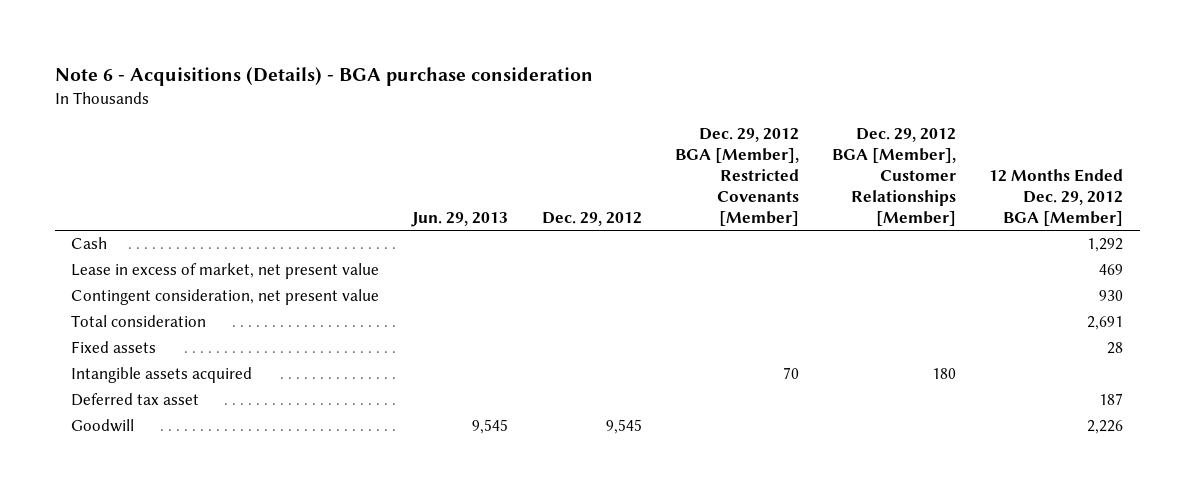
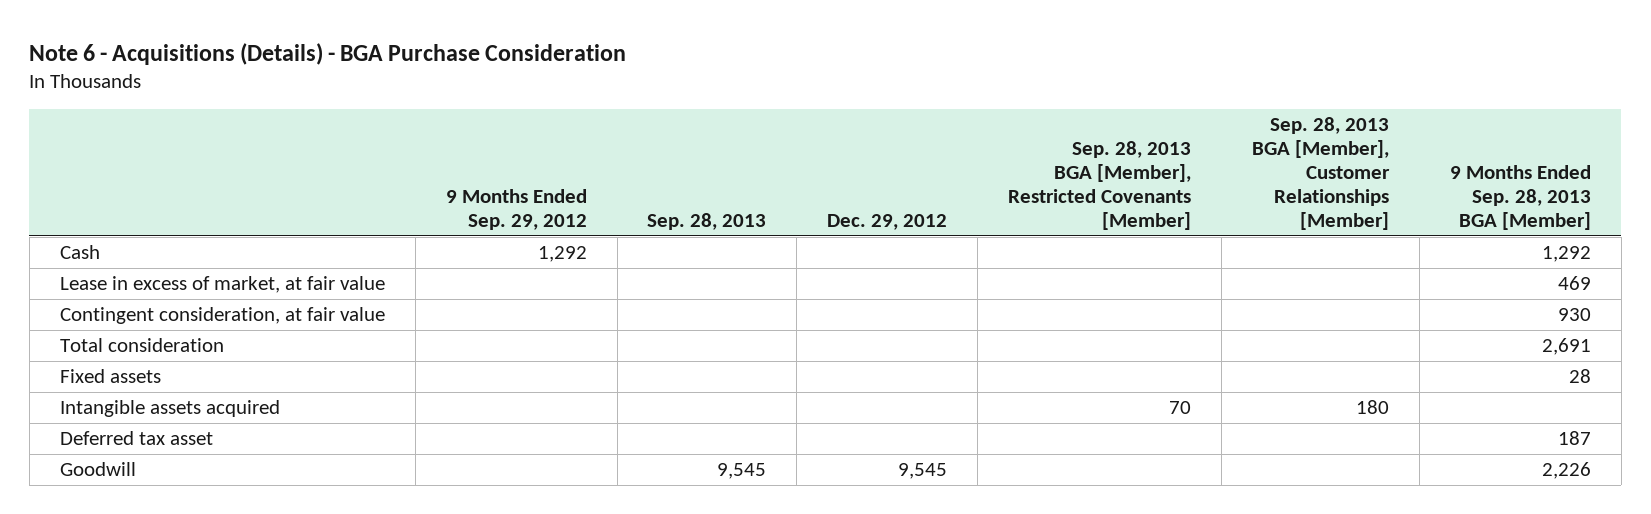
- Note 6 - Acquisitions (Details) - BGA purchase consideration
+ Note 6 - Acquisitions (Details) - BGA Purchase Consideration
- | Jun. 29, 2013 | Dec. 29, 2012 | Dec. 29, 2012 BGA [Member], Restricted Covenants [Member] | Dec. 29, 2012 BGA [Member], Customer Relationships [Member] | 12 Months Ended Dec. 29, 2012 BGA [Member]
+ | 9 Months Ended Sep. 29, 2012 | Sep. 28, 2013 | Dec. 29, 2012 | Sep. 28, 2013 BGA [Member], Restricted Covenants [Member] | Sep. 28, 2013 BGA [Member], Customer Relationships [Member] | 9 Months Ended Sep. 28, 2013 BGA [Member]
- Lease in excess of market, net present value | | | | | 469
- Contingent consideration, net present value | | | | | 930
+ Lease in excess of market, at fair value | | | | | | 469
+ Contingent consideration, at fair value | | | | | | 930

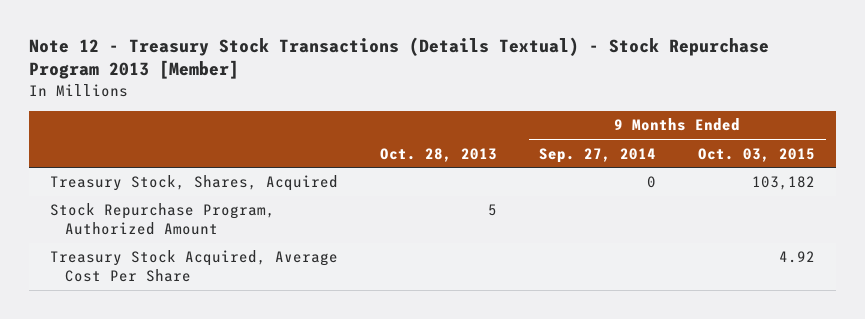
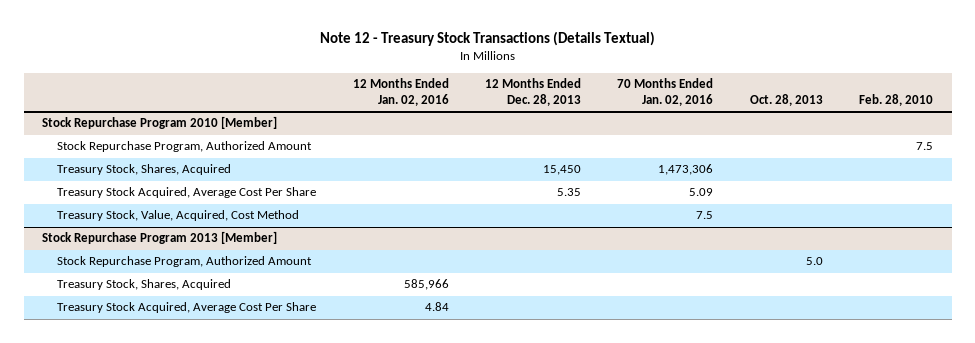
- Note 12 - Treasury Stock Transactions (Details Textual) - Stock Repurchase Program 2013 [Member]
+ Note 12 - Treasury Stock Transactions (Details Textual)
- | Oct. 28, 2013 | 9 Months Ended Sep. 27, 2014 | 9 Months Ended Oct. 03, 2015
+ | 12 Months Ended Jan. 02, 2016 | 12 Months Ended Dec. 28, 2013 | 70 Months Ended Jan. 02, 2016 | Oct. 28, 2013 | Feb. 28, 2010
- Treasury Stock, Shares, Acquired | | 0 | 103,182
- Stock Repurchase Program, Authorized Amount | 5 | |
- Treasury Stock Acquired, Average Cost Per Share | | | 4.92
+ Stock Repurchase Program 2010 [Member]
+ Stock Repurchase Program, Authorized Amount | | | | | 7.5
+ Treasury Stock, Shares, Acquired | | 15,450 | 1,473,306 | |
+ Treasury Stock Acquired, Average Cost Per Share | | 5.35 | 5.09 | |
+ Treasury Stock, Value, Acquired, Cost Method | | | 7.5 | |
+ Stock Repurchase Program 2013 [Member]
+ Stock Repurchase Program, Authorized Amount | | | | 5.0 |
+ Treasury Stock, Shares, Acquired | 585,966 | | | |
+ Treasury Stock Acquired, Average Cost Per Share | 4.84 | | | |

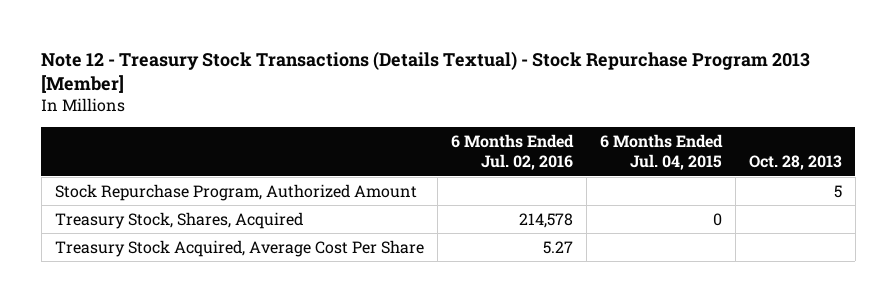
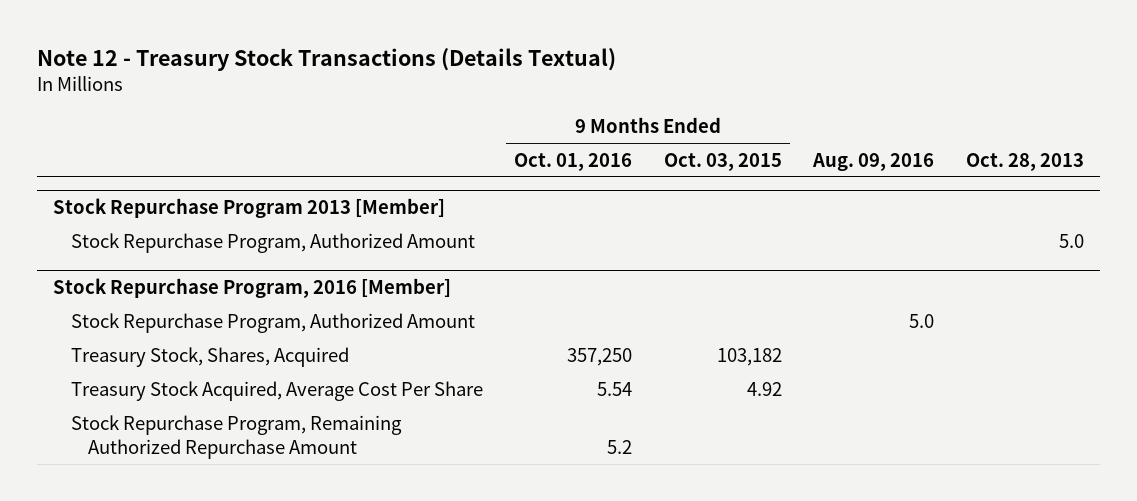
- Note 12 - Treasury Stock Transactions (Details Textual) - Stock Repurchase Program 2013 [Member]
+ Note 12 - Treasury Stock Transactions (Details Textual)
- | 6 Months Ended Jul. 02, 2016 | 6 Months Ended Jul. 04, 2015 | Oct. 28, 2013
+ | 9 Months Ended Oct. 01, 2016 | 9 Months Ended Oct. 03, 2015 | Aug. 09, 2016 | Oct. 28, 2013
- Stock Repurchase Program, Authorized Amount | | | 5
- Treasury Stock, Shares, Acquired | 214,578 | 0 |
- Treasury Stock Acquired, Average Cost Per Share | 5.27 | |
+ Stock Repurchase Program 2013 [Member]
+ Stock Repurchase Program, Authorized Amount | | | | 5.0
+ Stock Repurchase Program, 2016 [Member]
+ Stock Repurchase Program, Authorized Amount | | | 5.0 |
+ Treasury Stock, Shares, Acquired | 357,250 | 103,182 | |
+ Treasury Stock Acquired, Average Cost Per Share | 5.54 | 4.92 | |
+ Stock Repurchase Program, Remaining Authorized Repurchase Amount | 5.2 | | |

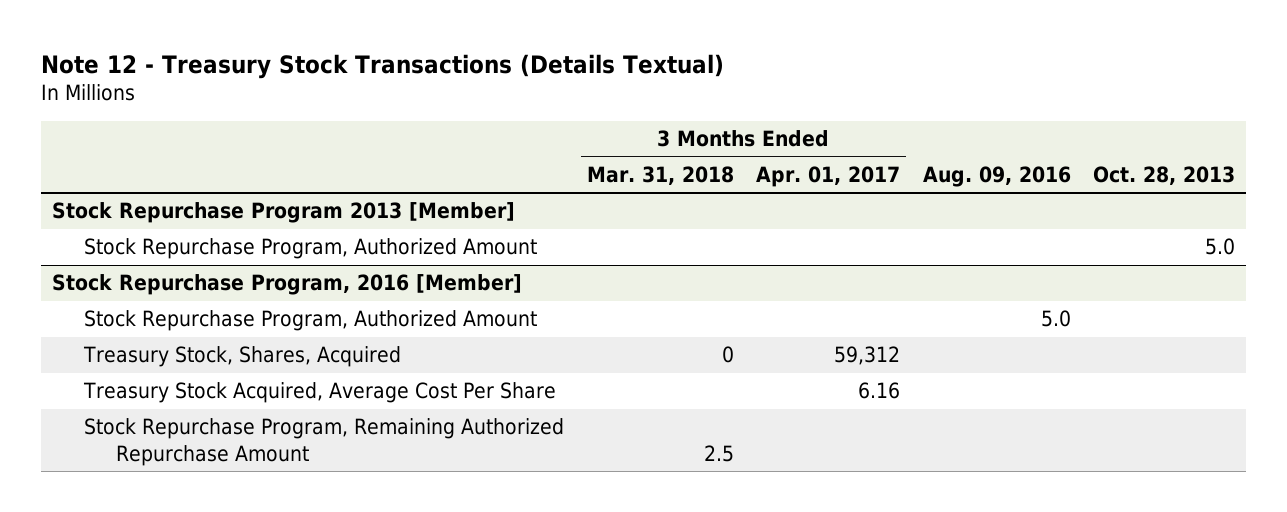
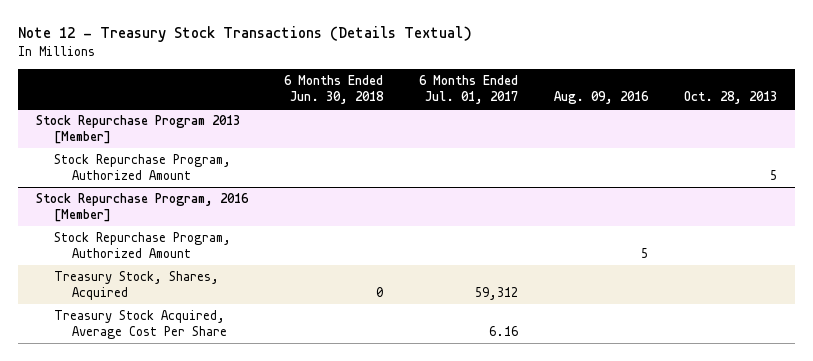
- | 3 Months Ended Mar. 31, 2018 | 3 Months Ended Apr. 01, 2017 | Aug. 09, 2016 | Oct. 28, 2013
+ | 6 Months Ended Jun. 30, 2018 | 6 Months Ended Jul. 01, 2017 | Aug. 09, 2016 | Oct. 28, 2013
@ Stock Repurchase Program 2013 [Member]
- Stock Repurchase Program, Authorized Amount | | | | 5.0
+ Stock Repurchase Program, Authorized Amount | | | | 5
@ Stock Repurchase Program, 2016 [Member]
- Stock Repurchase Program, Authorized Amount | | | 5.0 |
+ Stock Repurchase Program, Authorized Amount | | | 5 |
- Stock Repurchase Program, Remaining Authorized Repurchase Amount | 2.5 | | |

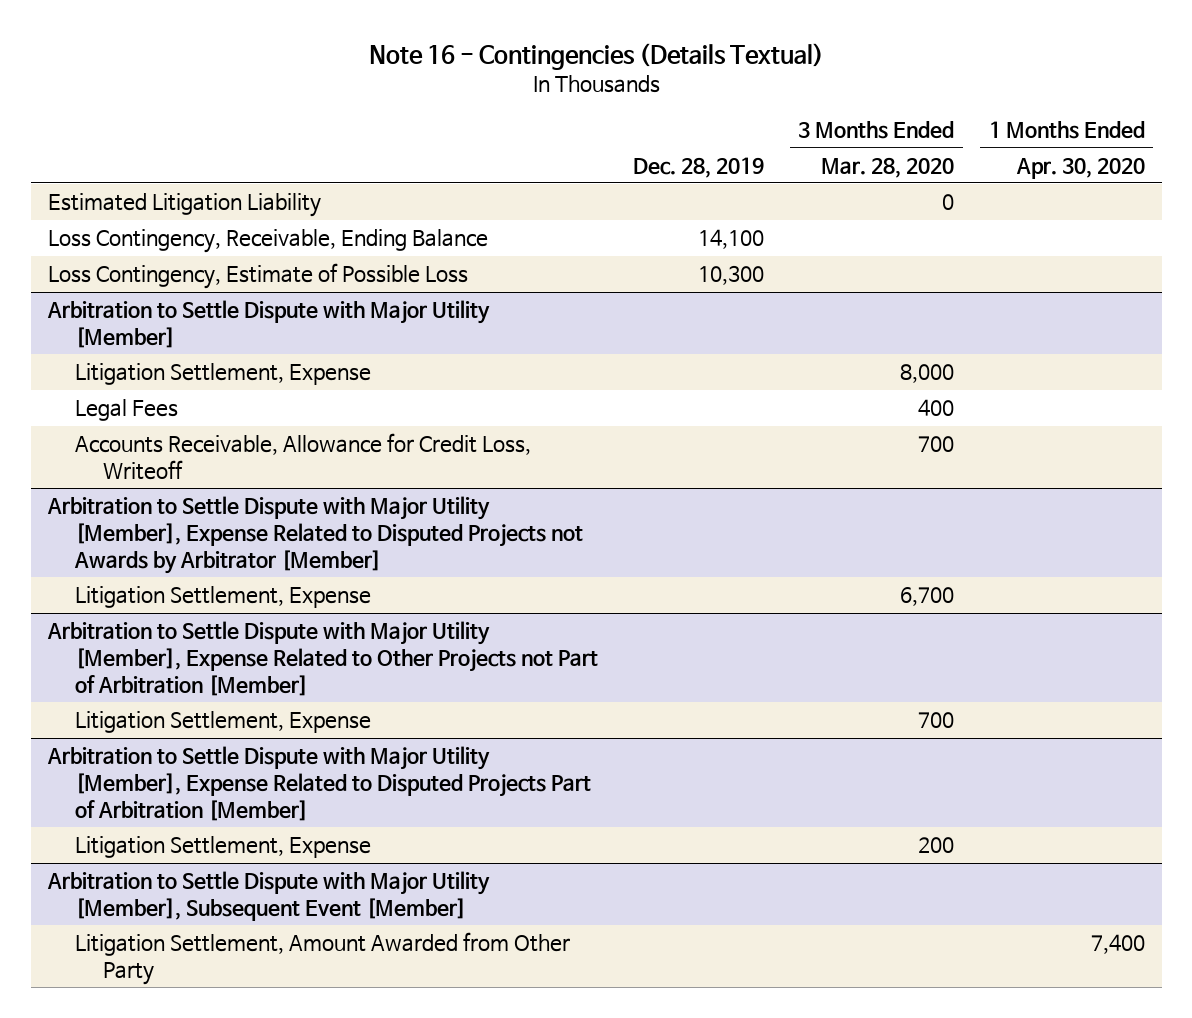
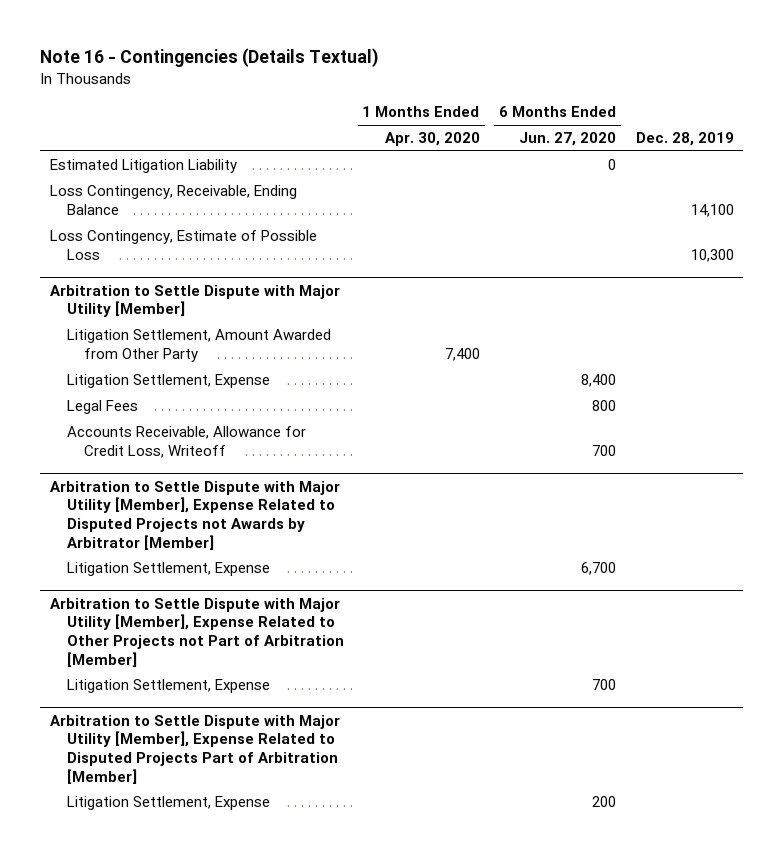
- | Dec. 28, 2019 | 3 Months Ended Mar. 28, 2020 | 1 Months Ended Apr. 30, 2020
+ | 1 Months Ended Apr. 30, 2020 | 6 Months Ended Jun. 27, 2020 | Dec. 28, 2019
@ Arbitration to Settle Dispute with Major Utility [Member]
+ Litigation Settlement, Amount Awarded from Other Party | 7,400 | |
- Arbitration to Settle Dispute with Major Utility [Member], Subsequent Event [Member]
- Litigation Settlement, Amount Awarded from Other Party | | | 7,400

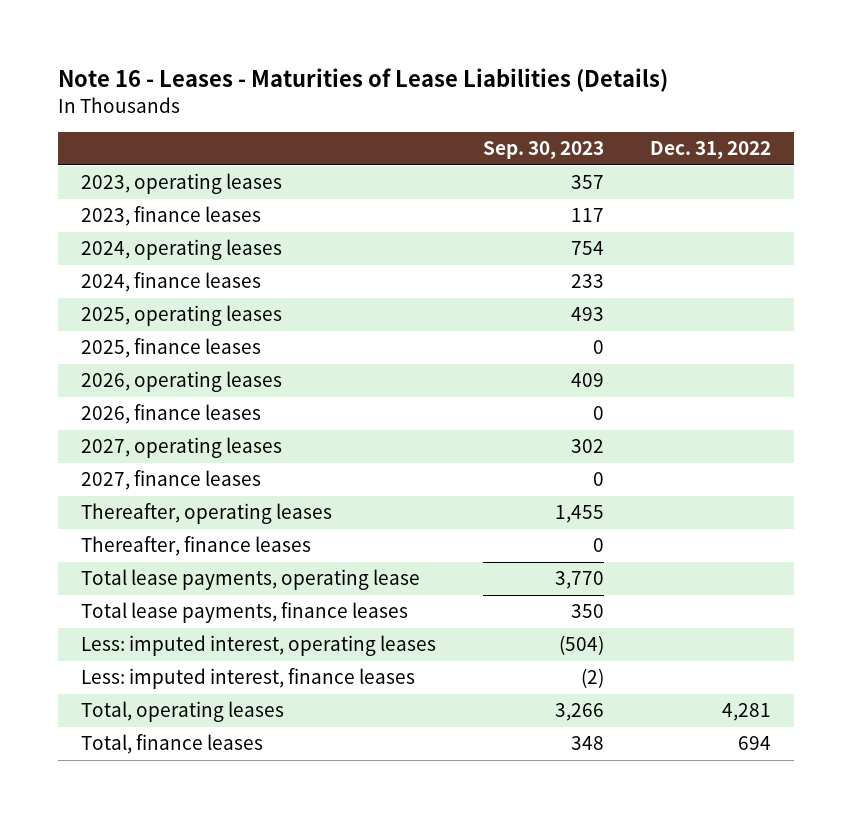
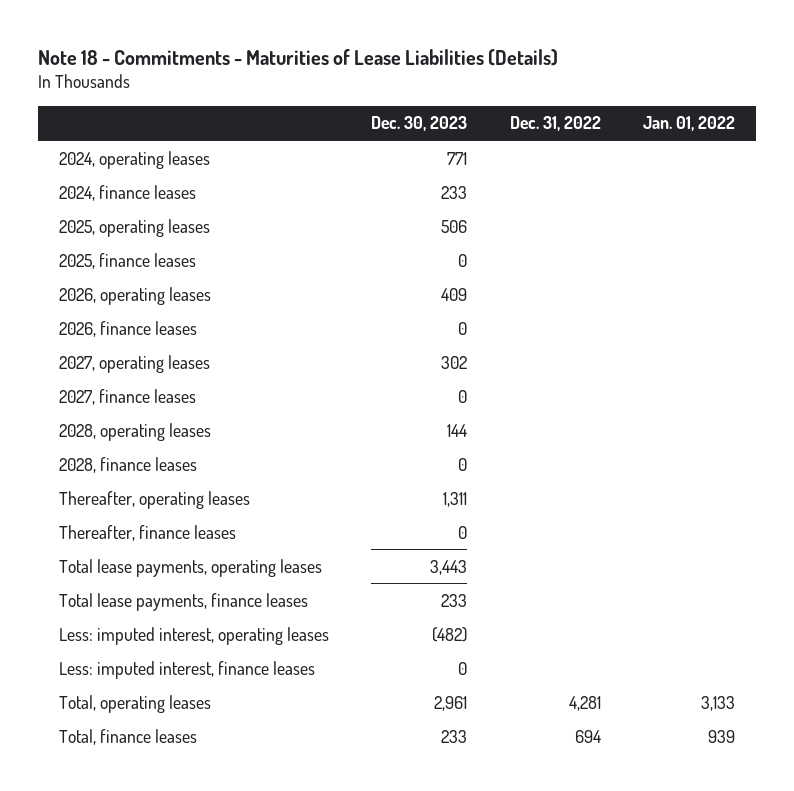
- Note 16 - Leases - Maturities of Lease Liabilities (Details)
+ Note 18 - Commitments - Maturities of Lease Liabilities (Details)
- | Sep. 30, 2023 | Dec. 31, 2022
+ | Dec. 30, 2023 | Dec. 31, 2022 | Jan. 01, 2022
- 2023, operating leases | 357 |
- 2023, finance leases | 117 |
+ 2028, operating leases | 144 | |
+ 2028, finance leases | 0 | |
- Total lease payments, operating lease | 3,770 |
+ Total lease payments, operating leases | 3,443 | |

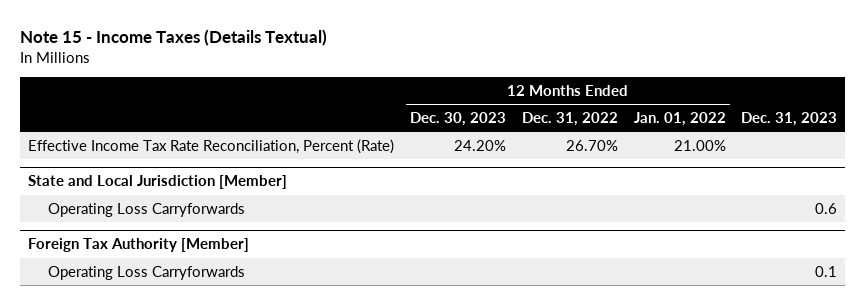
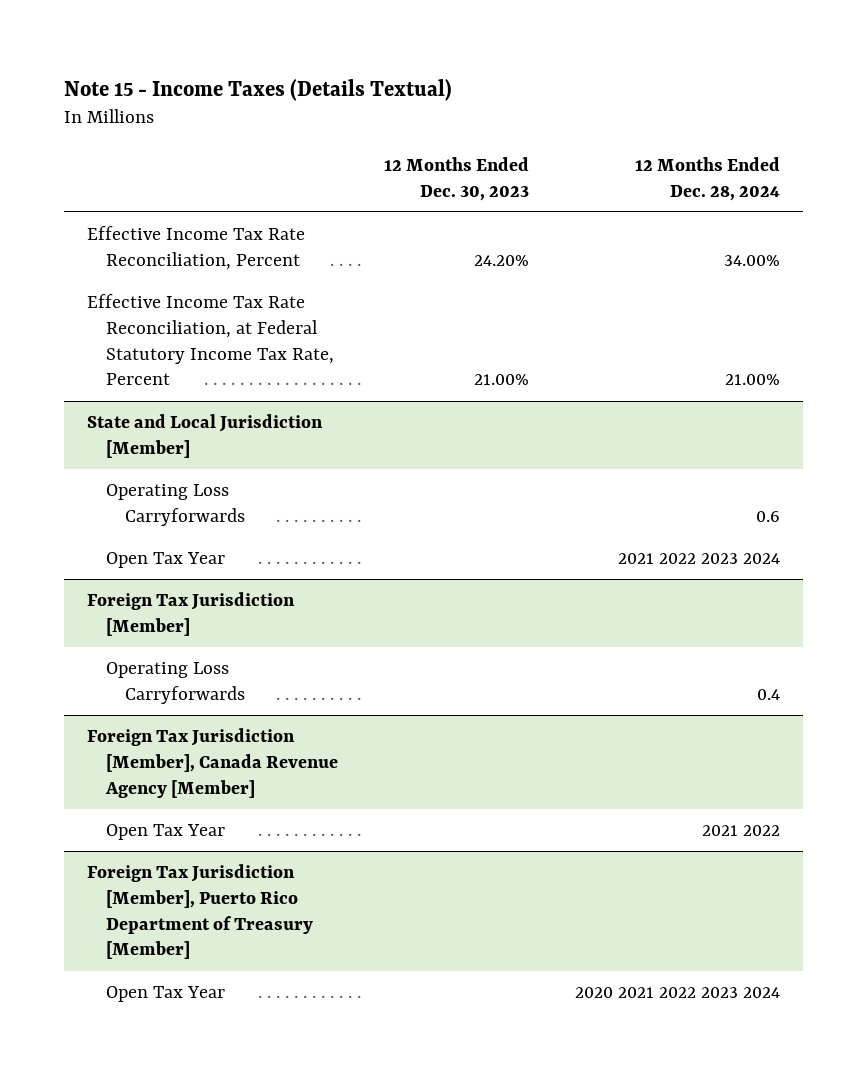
- | 12 Months Ended Dec. 30, 2023 | 12 Months Ended Dec. 31, 2022 | 12 Months Ended Jan. 01, 2022 | Dec. 31, 2023
+ | 12 Months Ended Dec. 30, 2023 | 12 Months Ended Dec. 28, 2024
- Effective Income Tax Rate Reconciliation, Percent (Rate) | 24.20% | 26.70% | 21.00% |
+ Effective Income Tax Rate Reconciliation, Percent | 24.20% | 34.00%
+ Effective Income Tax Rate Reconciliation, at Federal Statutory Income Tax Rate, Percent | 21.00% | 21.00%
- Foreign Tax Authority [Member]
@ State and Local Jurisdiction [Member]
+ Open Tax Year | | 2021 2022 2023 2024
+ Foreign Tax Jurisdiction [Member]
+ Foreign Tax Jurisdiction [Member], Canada Revenue Agency [Member]
+ Open Tax Year | | 2021 2022
+ Foreign Tax Jurisdiction [Member], Puerto Rico Department of Treasury [Member]
+ Open Tax Year | | 2020 2021 2022 2023 2024

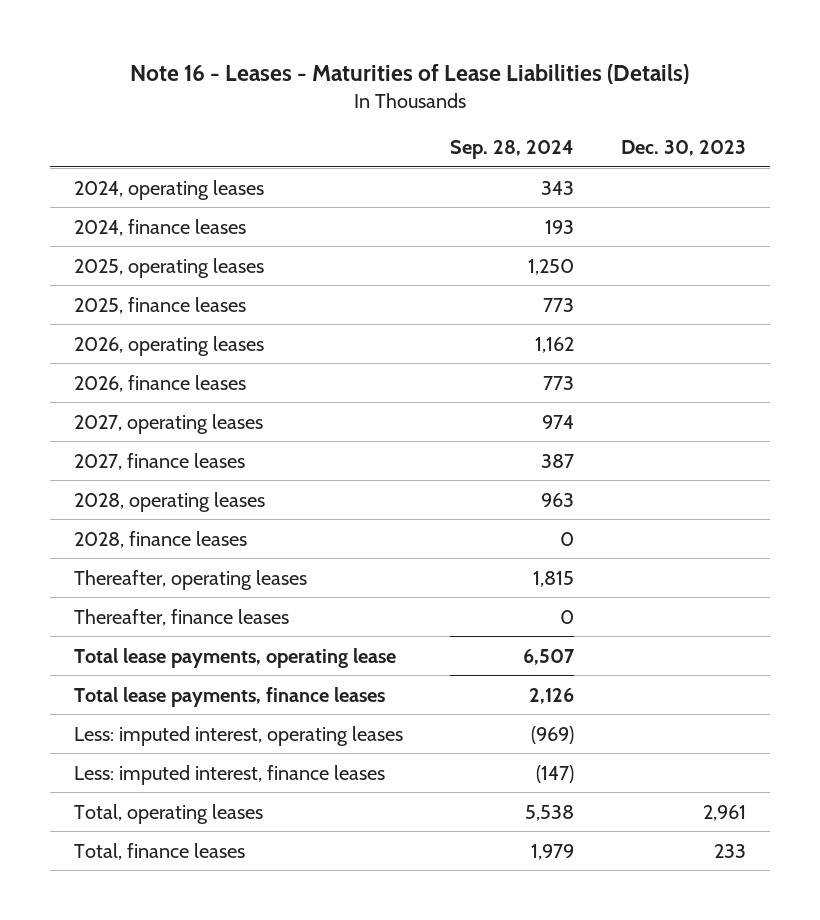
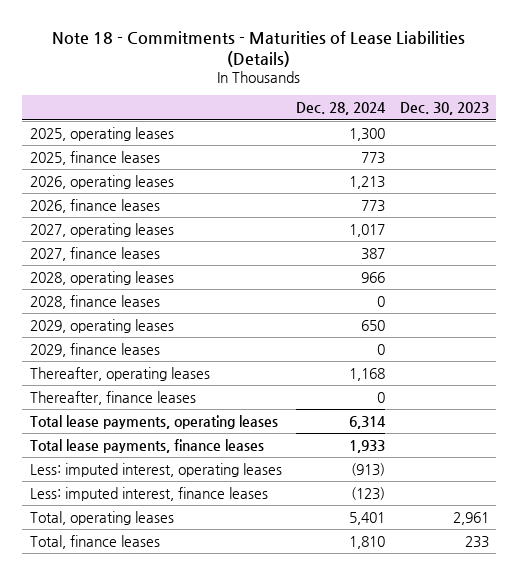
- Note 16 - Leases - Maturities of Lease Liabilities (Details)
+ Note 18 - Commitments - Maturities of Lease Liabilities (Details)
- | Sep. 28, 2024 | Dec. 30, 2023
+ | Dec. 28, 2024 | Dec. 30, 2023
- 2024, operating leases | 343 |
- 2024, finance leases | 193 |
+ 2029, operating leases | 650 |
+ 2029, finance leases | 0 |
- Total lease payments, operating lease | 6,507 |
+ Total lease payments, operating leases | 6,314 |

